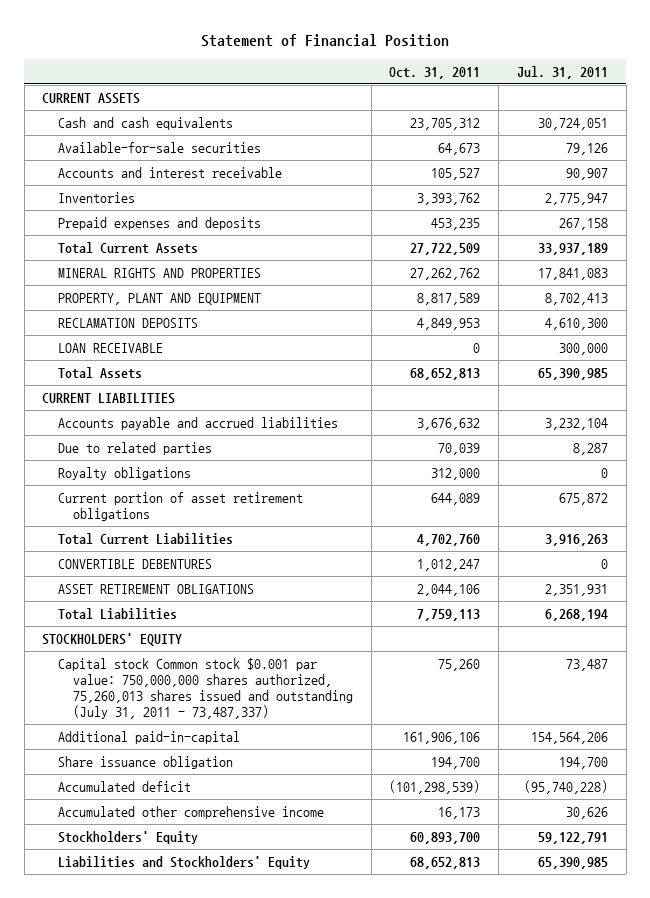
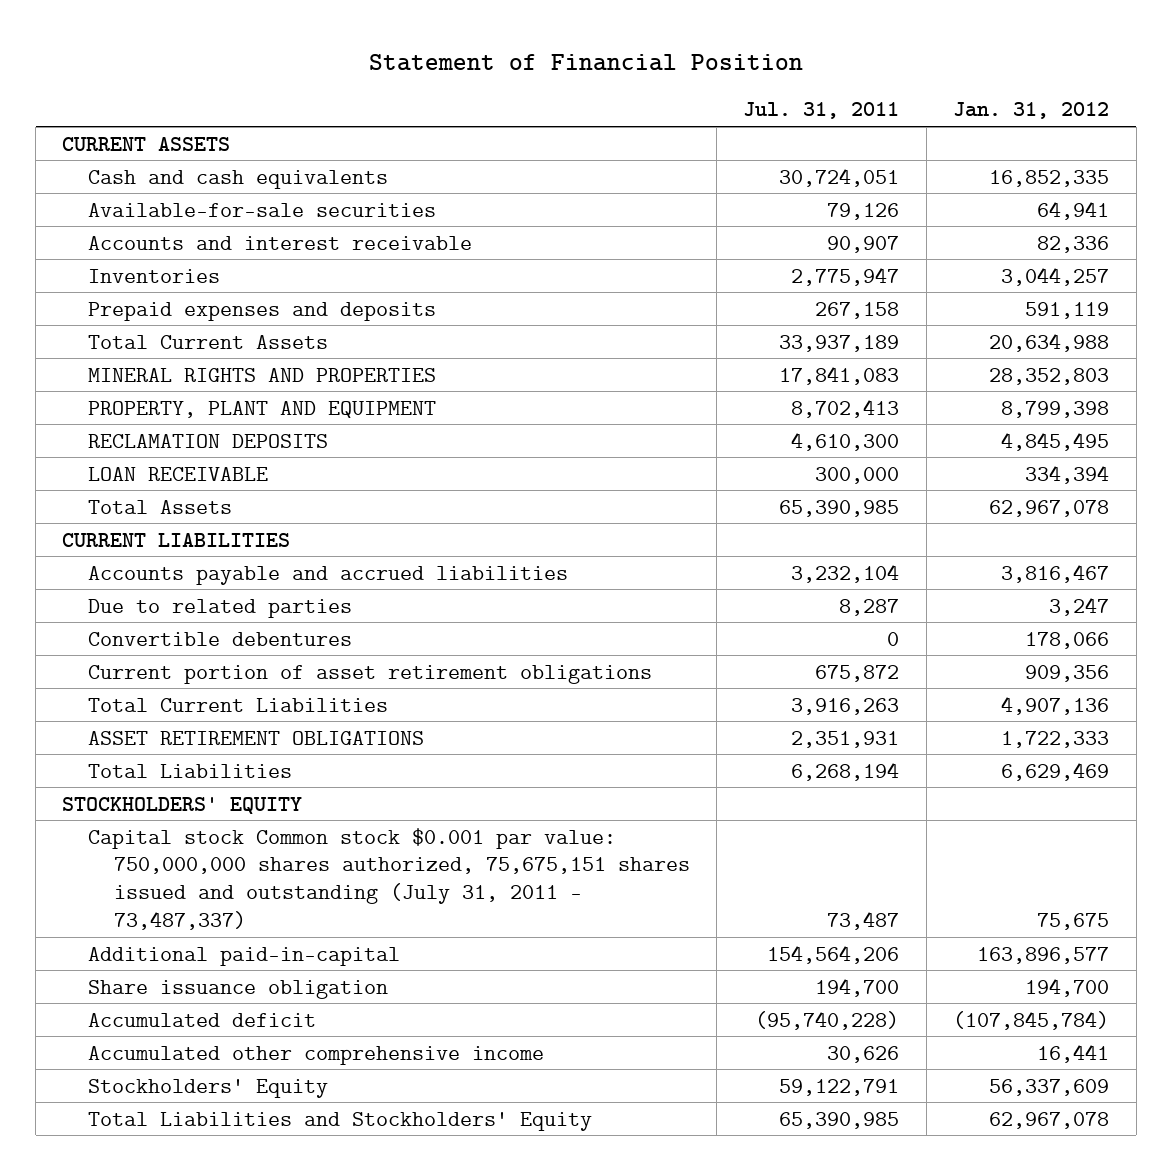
- | Oct. 31, 2011 | Jul. 31, 2011
+ | Jul. 31, 2011 | Jan. 31, 2012
- Royalty obligations | 312,000 | 0
+ Convertible debentures | 0 | 178,066
- CONVERTIBLE DEBENTURES | 1,012,247 | 0
- Capital stock Common stock $0.001 par value: 750,000,000 shares authorized, 75,260,013 shares issued and outstanding (July 31, 2011 - 73,487,337) | 75,260 | 73,487
+ Capital stock Common stock $0.001 par value: 750,000,000 shares authorized, 75,675,151 shares issued and outstanding (July 31, 2011 - 73,487,337) | 73,487 | 75,675
- Liabilities and Stockholders' Equity | 68,652,813 | 65,390,985
+ Total Liabilities and Stockholders' Equity | 65,390,985 | 62,967,078

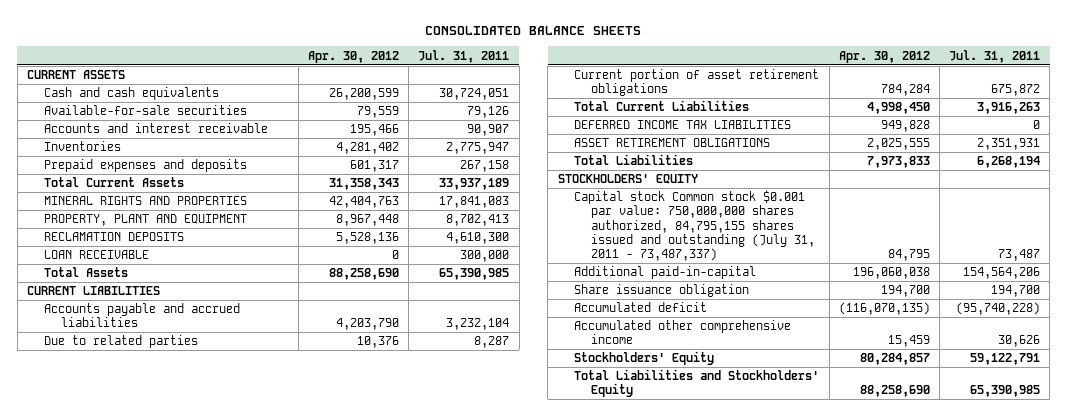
- Statement of Financial Position
+ CONSOLIDATED BALANCE SHEETS
- | Jul. 31, 2011 | Jan. 31, 2012
+ | Apr. 30, 2012 | Jul. 31, 2011
- Convertible debentures | 0 | 178,066
+ DEFERRED INCOME TAX LIABILITIES | 949,828 | 0
- Capital stock Common stock $0.001 par value: 750,000,000 shares authorized, 75,675,151 shares issued and outstanding (July 31, 2011 - 73,487,337) | 73,487 | 75,675
+ Capital stock Common stock $0.001 par value: 750,000,000 shares authorized, 84,795,155 shares issued and outstanding (July 31, 2011 - 73,487,337) | 84,795 | 73,487

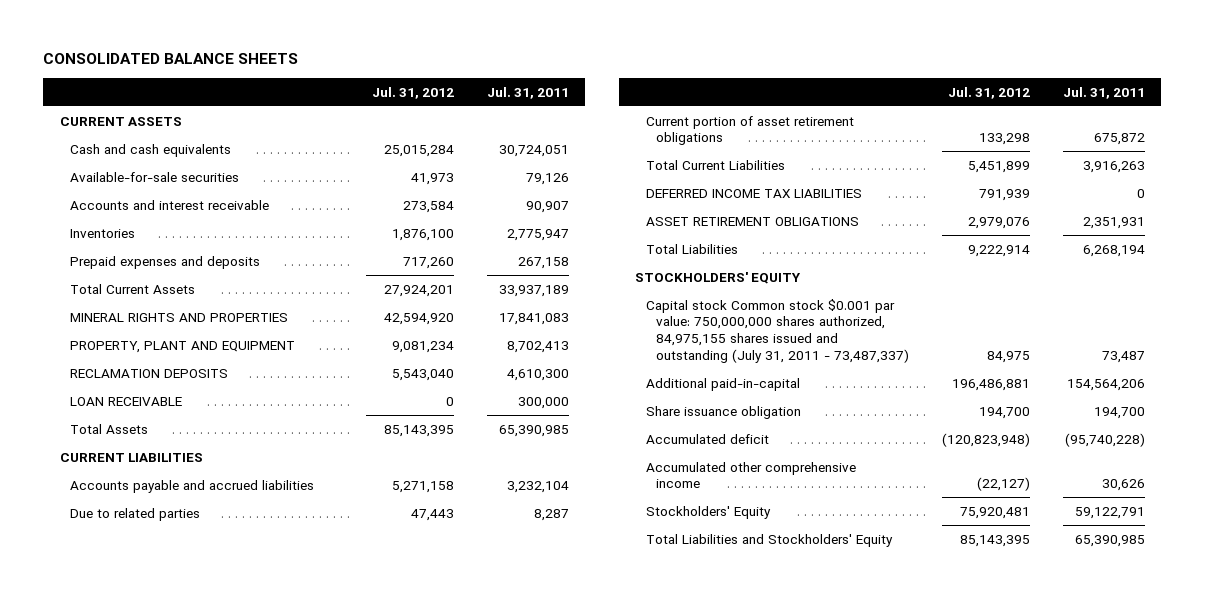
- | Apr. 30, 2012 | Jul. 31, 2011
+ | Jul. 31, 2012 | Jul. 31, 2011
- Capital stock Common stock $0.001 par value: 750,000,000 shares authorized, 84,795,155 shares issued and outstanding (July 31, 2011 - 73,487,337) | 84,795 | 73,487
+ Capital stock Common stock $0.001 par value: 750,000,000 shares authorized, 84,975,155 shares issued and outstanding (July 31, 2011 - 73,487,337) | 84,975 | 73,487

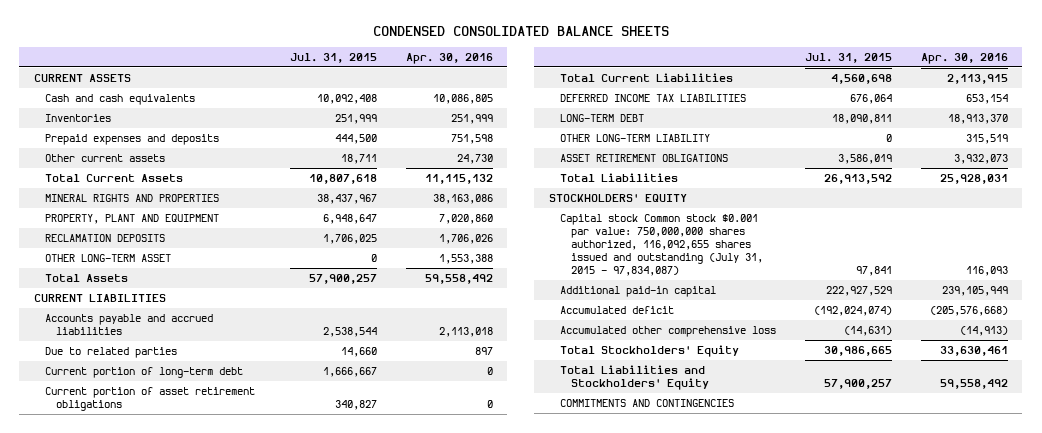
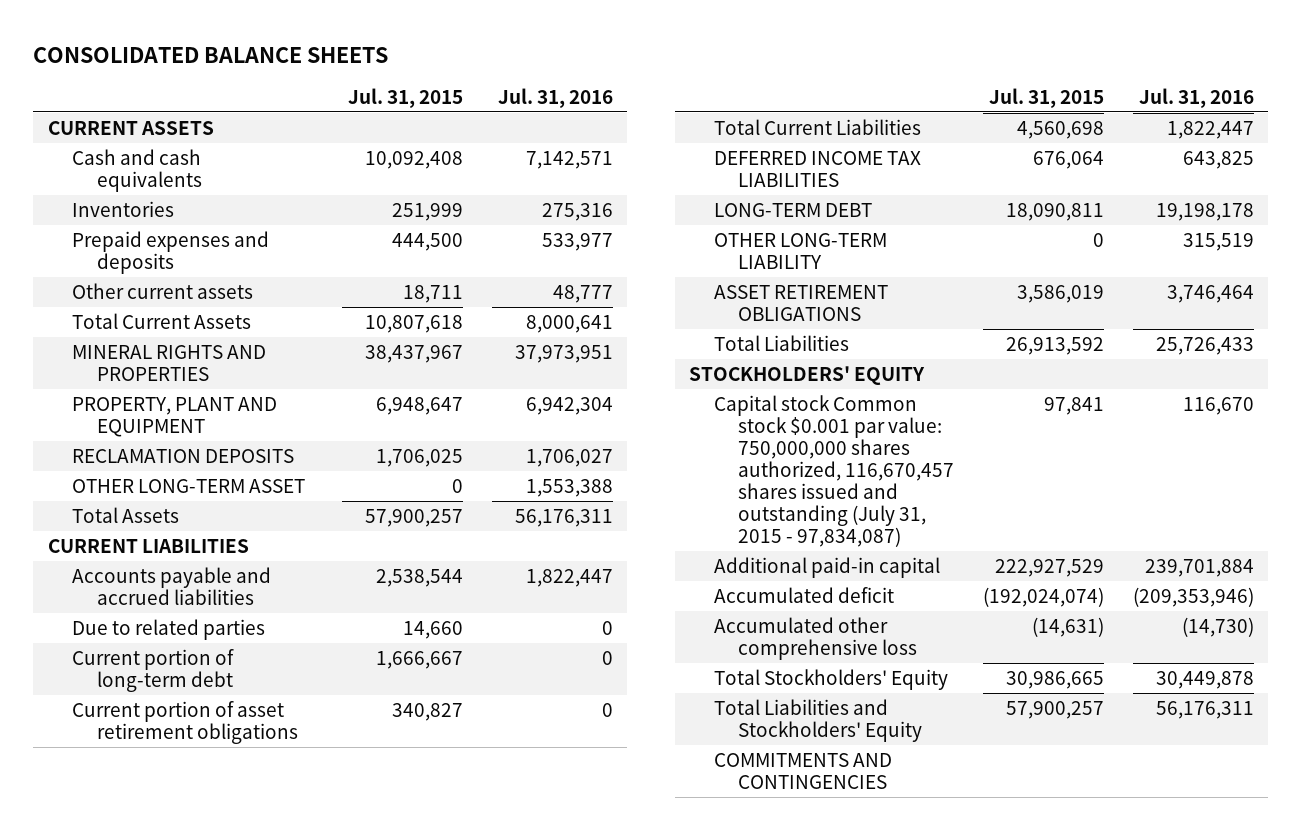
- CONDENSED CONSOLIDATED BALANCE SHEETS
+ CONSOLIDATED BALANCE SHEETS
- | Jul. 31, 2015 | Apr. 30, 2016
+ | Jul. 31, 2015 | Jul. 31, 2016
- Capital stock Common stock $0.001 par value: 750,000,000 shares authorized, 116,092,655 shares issued and outstanding (July 31, 2015 - 97,834,087) | 97,841 | 116,093
+ Capital stock Common stock $0.001 par value: 750,000,000 shares authorized, 116,670,457 shares issued and outstanding (July 31, 2015 - 97,834,087) | 97,841 | 116,670

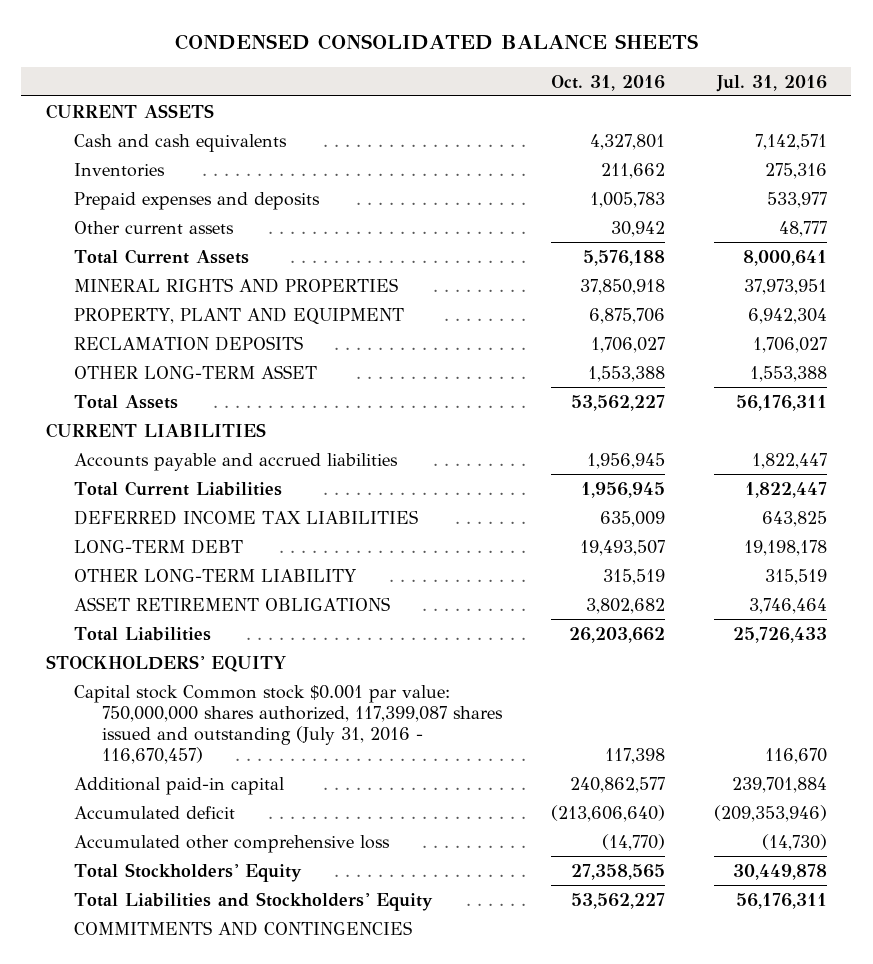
- CONSOLIDATED BALANCE SHEETS
+ CONDENSED CONSOLIDATED BALANCE SHEETS
- | Jul. 31, 2015 | Jul. 31, 2016
+ | Oct. 31, 2016 | Jul. 31, 2016
- Due to related parties | 14,660 | 0
- Current portion of long-term debt | 1,666,667 | 0
- Current portion of asset retirement obligations | 340,827 | 0
- Capital stock Common stock $0.001 par value: 750,000,000 shares authorized, 116,670,457 shares issued and outstanding (July 31, 2015 - 97,834,087) | 97,841 | 116,670
+ Capital stock Common stock $0.001 par value: 750,000,000 shares authorized, 117,399,087 shares issued and outstanding (July 31, 2016 - 116,670,457) | 117,398 | 116,670

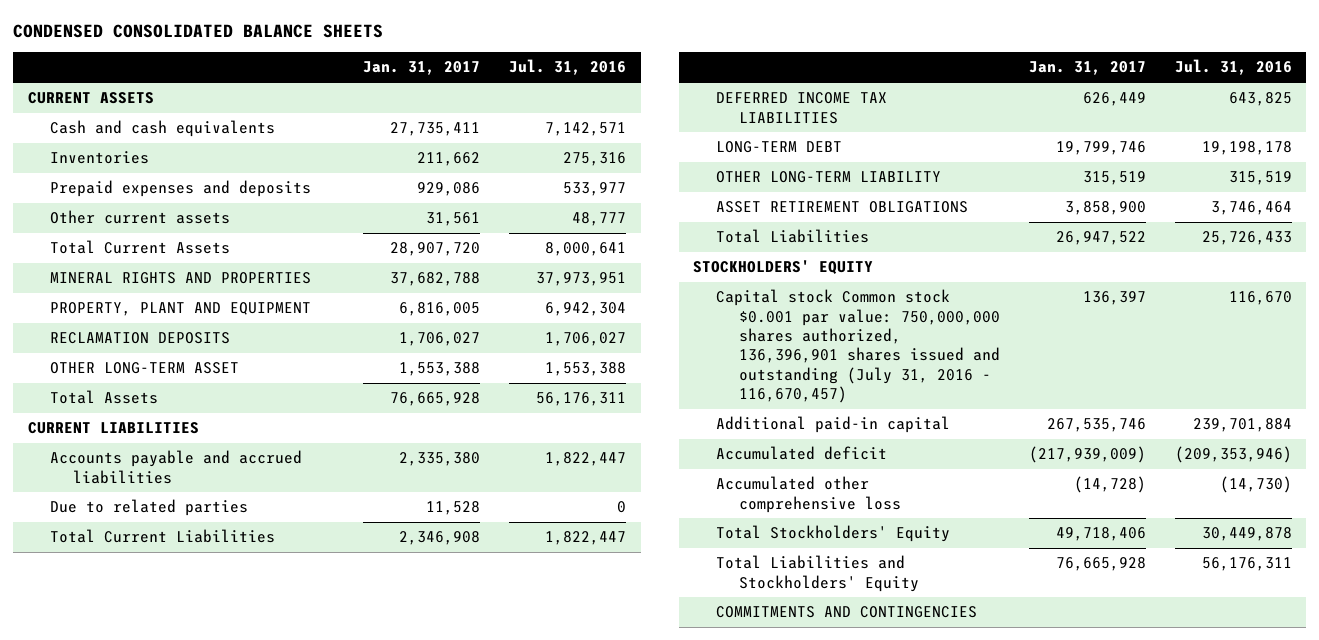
- | Oct. 31, 2016 | Jul. 31, 2016
+ | Jan. 31, 2017 | Jul. 31, 2016
+ Due to related parties | 11,528 | 0
- Capital stock Common stock $0.001 par value: 750,000,000 shares authorized, 117,399,087 shares issued and outstanding (July 31, 2016 - 116,670,457) | 117,398 | 116,670
+ Capital stock Common stock $0.001 par value: 750,000,000 shares authorized, 136,396,901 shares issued and outstanding (July 31, 2016 - 116,670,457) | 136,397 | 116,670

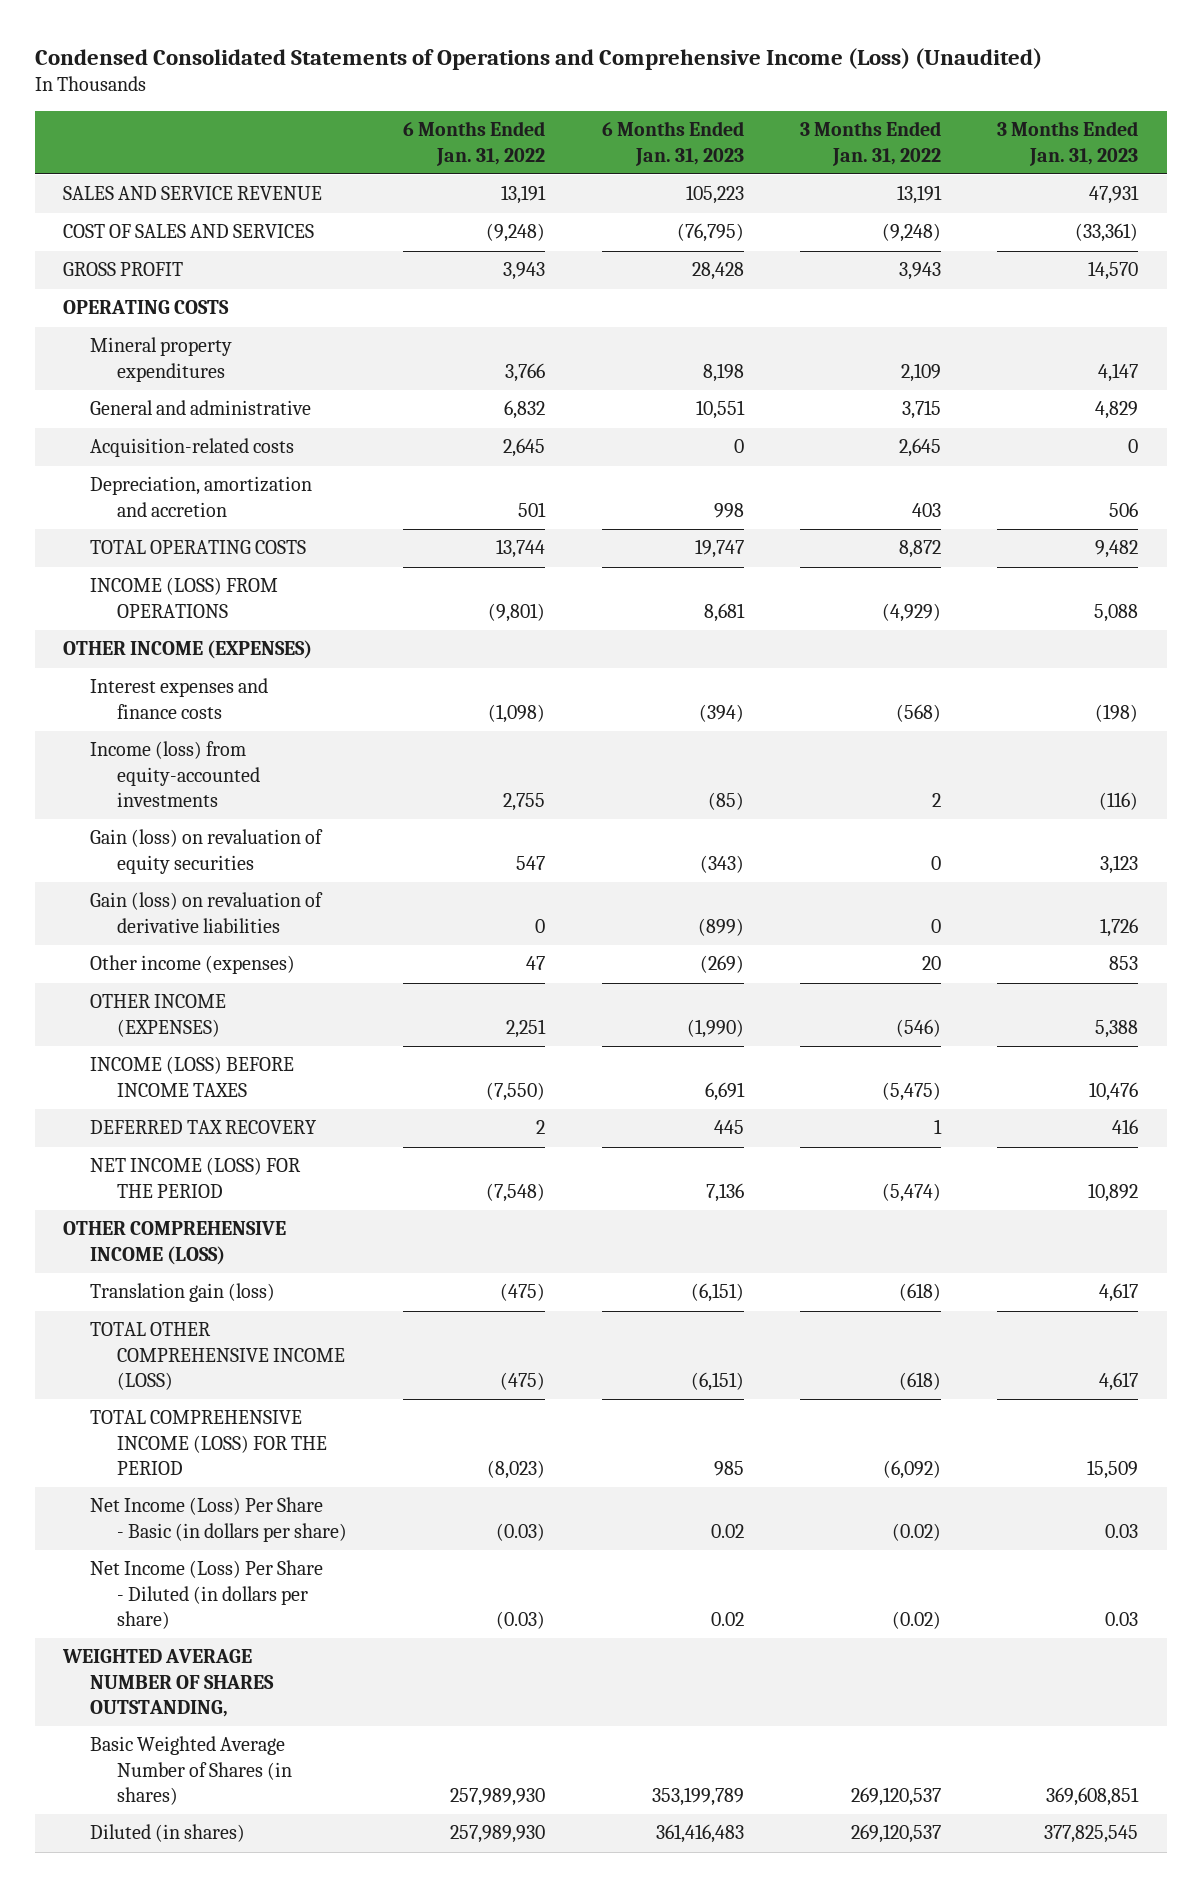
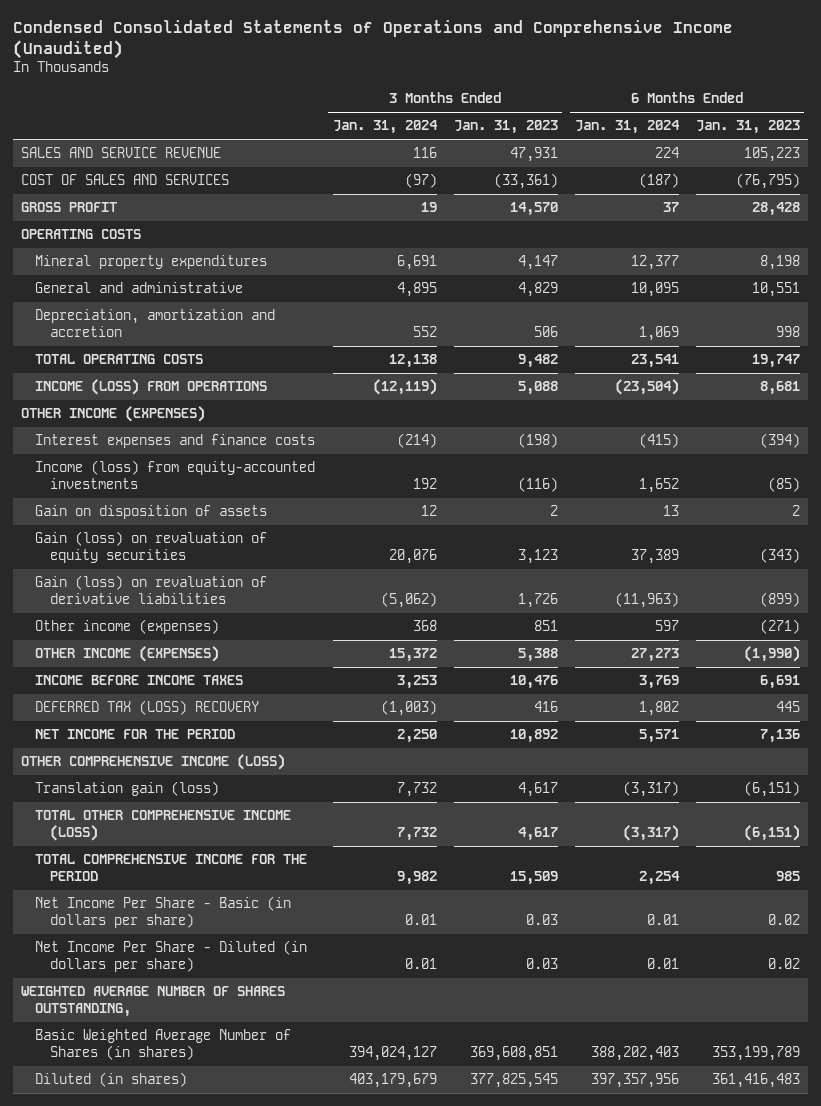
- Condensed Consolidated Statements of Operations and Comprehensive Income (Loss) (Unaudited)
+ Condensed Consolidated Statements of Operations and Comprehensive Income (Unaudited)
- | 6 Months Ended Jan. 31, 2022 | 6 Months Ended Jan. 31, 2023 | 3 Months Ended Jan. 31, 2022 | 3 Months Ended Jan. 31, 2023
+ | 3 Months Ended Jan. 31, 2024 | 3 Months Ended Jan. 31, 2023 | 6 Months Ended Jan. 31, 2024 | 6 Months Ended Jan. 31, 2023
- Acquisition-related costs | 2,645 | 0 | 2,645 | 0
+ Gain on disposition of assets | 12 | 2 | 13 | 2
- Other income (expenses) | 47 | (269) | 20 | 853
+ Other income (expenses) | 368 | 851 | 597 | (271)
- INCOME (LOSS) BEFORE INCOME TAXES | (7,550) | 6,691 | (5,475) | 10,476
- DEFERRED TAX RECOVERY | 2 | 445 | 1 | 416
- NET INCOME (LOSS) FOR THE PERIOD | (7,548) | 7,136 | (5,474) | 10,892
+ INCOME BEFORE INCOME TAXES | 3,253 | 10,476 | 3,769 | 6,691
+ DEFERRED TAX (LOSS) RECOVERY | (1,003) | 416 | 1,802 | 445
+ NET INCOME FOR THE PERIOD | 2,250 | 10,892 | 5,571 | 7,136
- TOTAL COMPREHENSIVE INCOME (LOSS) FOR THE PERIOD | (8,023) | 985 | (6,092) | 15,509
- Net Income (Loss) Per Share - Basic (in dollars per share) | (0.03) | 0.02 | (0.02) | 0.03
- Net Income (Loss) Per Share - Diluted (in dollars per share) | (0.03) | 0.02 | (0.02) | 0.03
+ TOTAL COMPREHENSIVE INCOME FOR THE PERIOD | 9,982 | 15,509 | 2,254 | 985
+ Net Income Per Share - Basic (in dollars per share) | 0.01 | 0.03 | 0.01 | 0.02
+ Net Income Per Share - Diluted (in dollars per share) | 0.01 | 0.03 | 0.01 | 0.02

